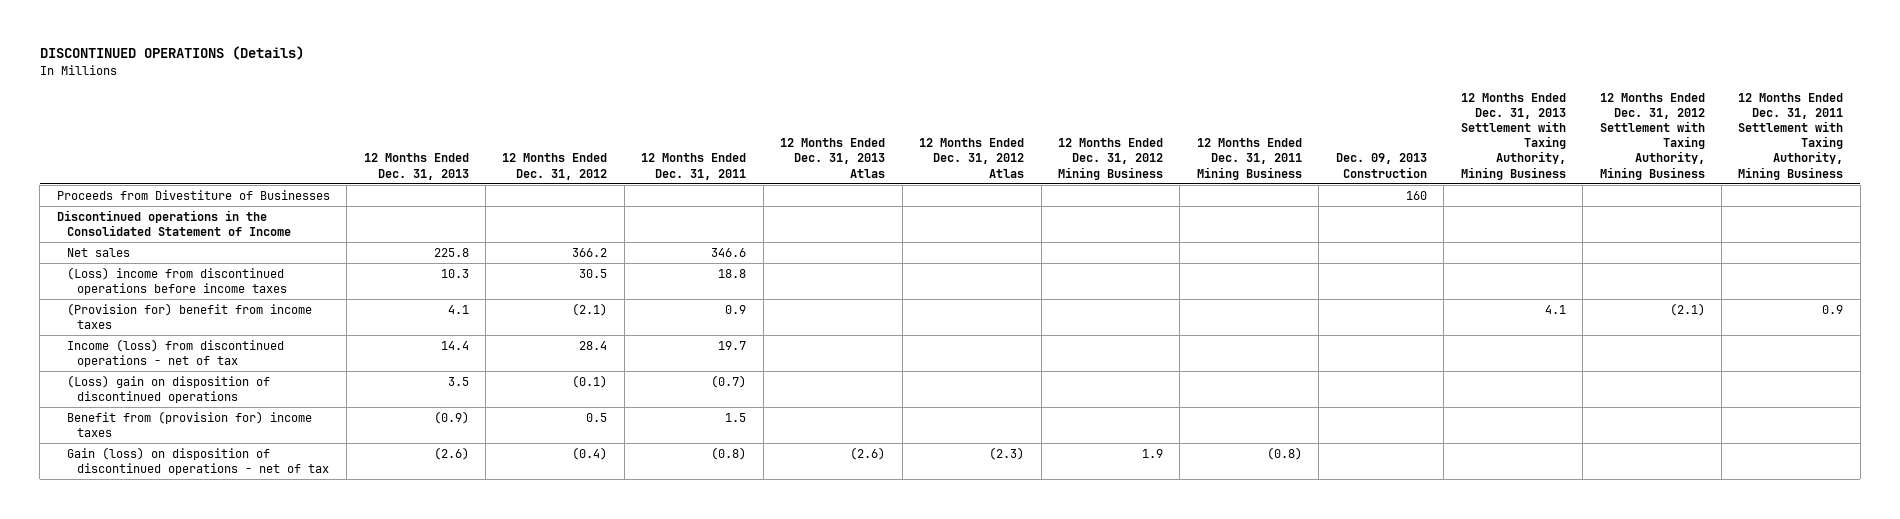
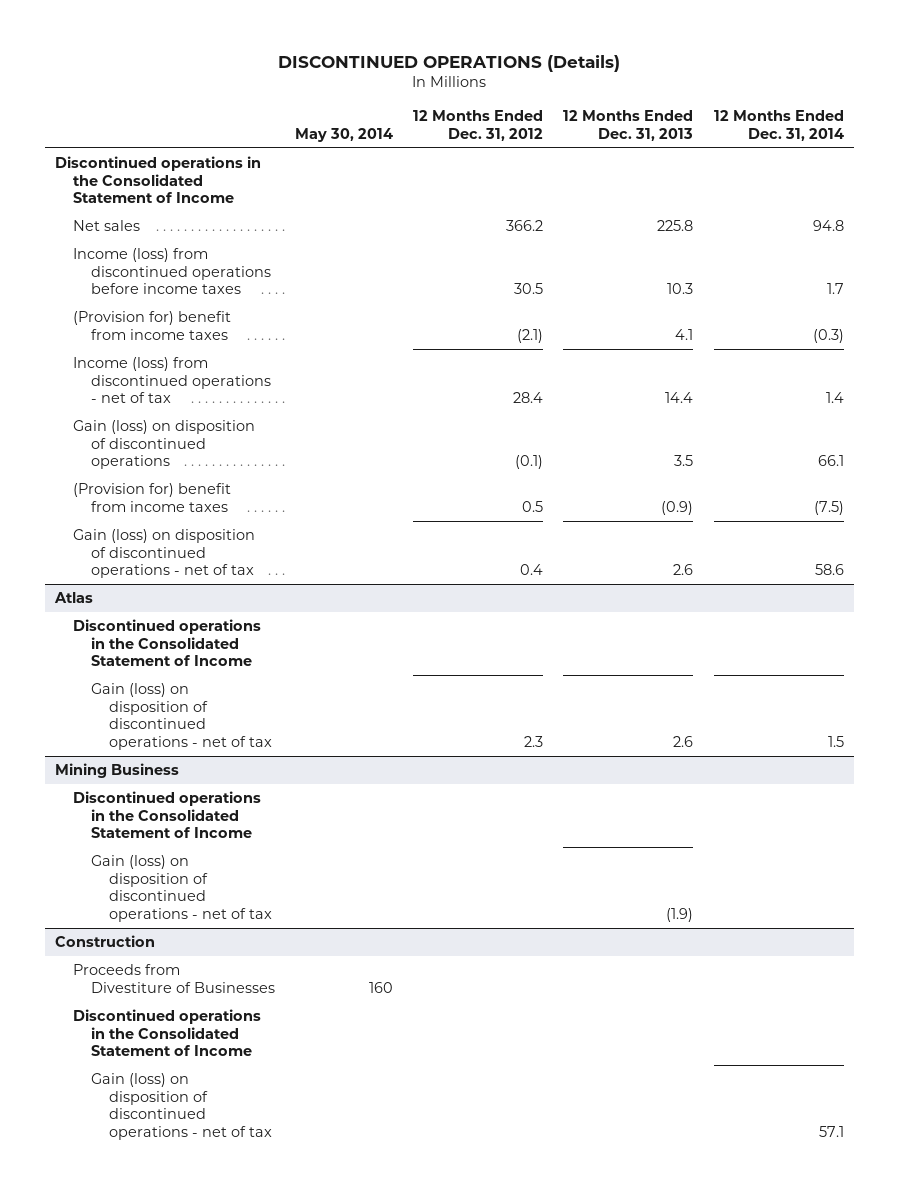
- | 12 Months Ended Dec. 31, 2013 | 12 Months Ended Dec. 31, 2012 | 12 Months Ended Dec. 31, 2011 | 12 Months Ended Dec. 31, 2013 Atlas | 12 Months Ended Dec. 31, 2012 Atlas | 12 Months Ended Dec. 31, 2012 Mining Business | 12 Months Ended Dec. 31, 2011 Mining Business | Dec. 09, 2013 Construction | 12 Months Ended Dec. 31, 2013 Settlement with Taxing Authority, Mining Business | 12 Months Ended Dec. 31, 2012 Settlement with Taxing Authority, Mining Business | 12 Months Ended Dec. 31, 2011 Settlement with Taxing Authority, Mining Business
+ | May 30, 2014 | 12 Months Ended Dec. 31, 2012 | 12 Months Ended Dec. 31, 2013 | 12 Months Ended Dec. 31, 2014
- Proceeds from Divestiture of Businesses | | | | | | | | 160 | | |
- (Loss) income from discontinued operations before income taxes | 10.3 | 30.5 | 18.8 | | | | | | | |
+ Income (loss) from discontinued operations before income taxes | | 30.5 | 10.3 | 1.7
- (Loss) gain on disposition of discontinued operations | 3.5 | (0.1) | (0.7) | | | | | | | |
- Benefit from (provision for) income taxes | (0.9) | 0.5 | 1.5 | | | | | | | |
- Gain (loss) on disposition of discontinued operations - net of tax | (2.6) | (0.4) | (0.8) | (2.6) | (2.3) | 1.9 | (0.8) | | | |
+ Gain (loss) on disposition of discontinued operations | | (0.1) | 3.5 | 66.1
+ (Provision for) benefit from income taxes | | 0.5 | (0.9) | (7.5)
+ Gain (loss) on disposition of discontinued operations - net of tax | | 0.4 | 2.6 | 58.6
+ Atlas
+ Discontinued operations in the Consolidated Statement of Income
+ Gain (loss) on disposition of discontinued operations - net of tax | | 2.3 | 2.6 | 1.5
+ Mining Business
+ Discontinued operations in the Consolidated Statement of Income
+ Gain (loss) on disposition of discontinued operations - net of tax | | | (1.9) |
+ Construction
+ Proceeds from Divestiture of Businesses | 160 | | |
+ Discontinued operations in the Consolidated Statement of Income
+ Gain (loss) on disposition of discontinued operations - net of tax | | | | 57.1

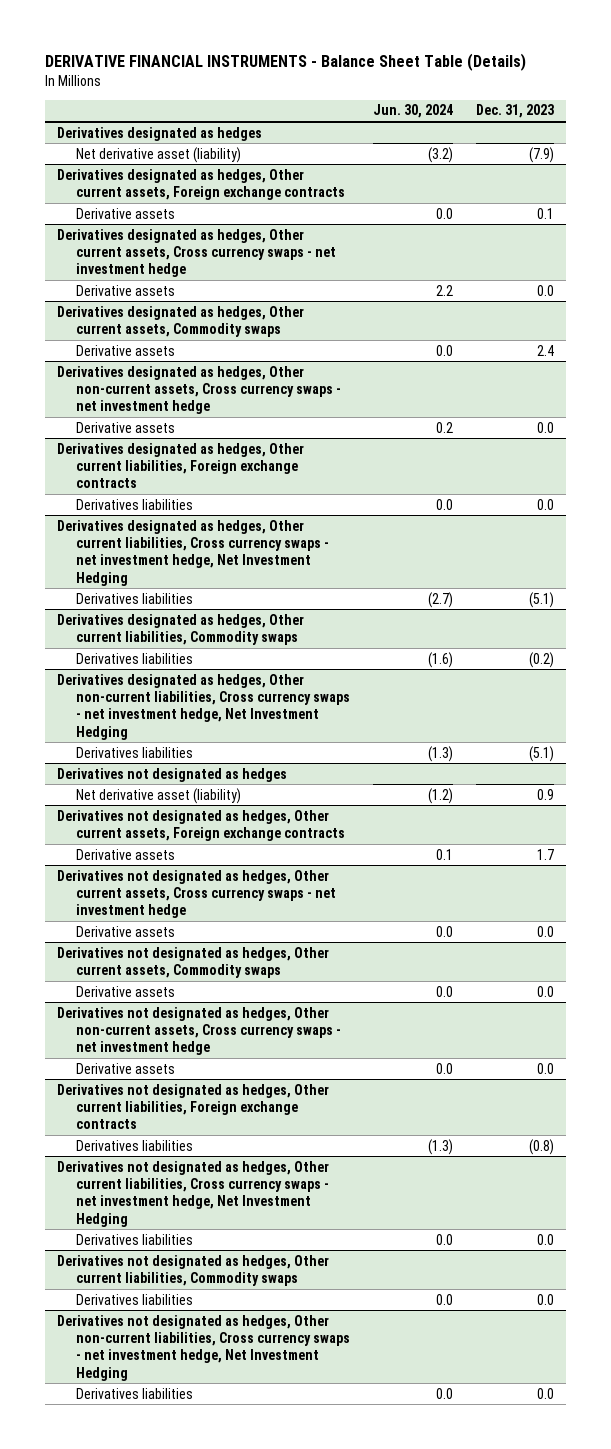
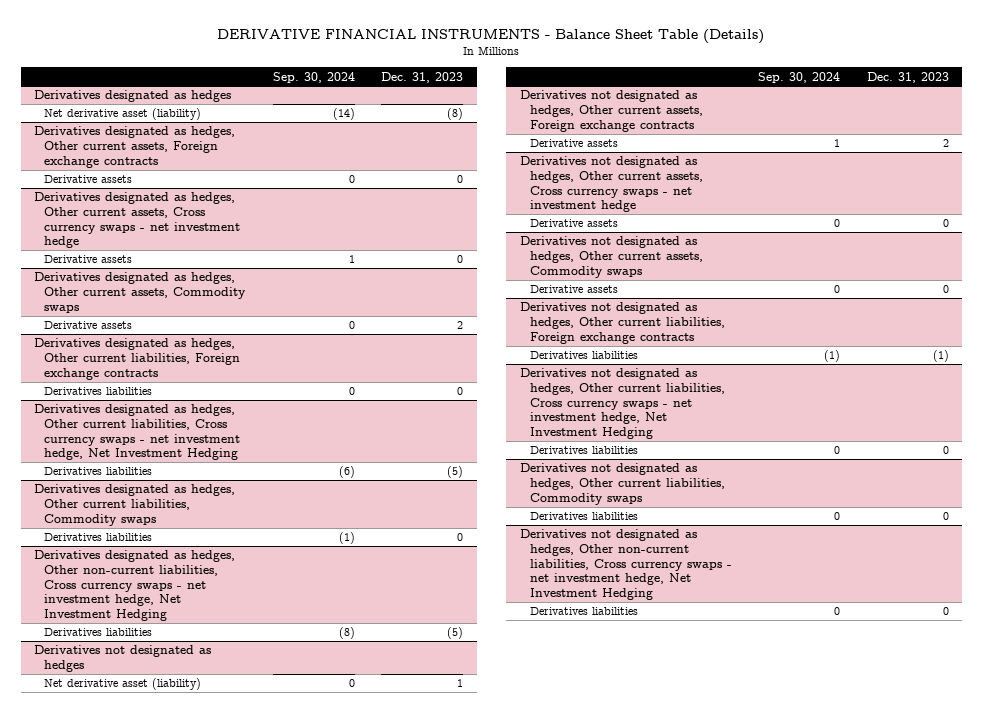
- | Jun. 30, 2024 | Dec. 31, 2023
+ | Sep. 30, 2024 | Dec. 31, 2023
@ Derivatives designated as hedges
- Net derivative asset (liability) | (3.2) | (7.9)
+ Net derivative asset (liability) | (14) | (8)
@ Derivatives designated as hedges, Other current assets, Foreign exchange contracts
- Derivative assets | 0.0 | 0.1
+ Derivative assets | 0 | 0
@ Derivatives designated as hedges, Other current assets, Cross currency swaps - net investment hedge
- Derivative assets | 2.2 | 0.0
+ Derivative assets | 1 | 0
@ Derivatives designated as hedges, Other current assets, Commodity swaps
- Derivative assets | 0.0 | 2.4
- Derivatives designated as hedges, Other non-current assets, Cross currency swaps - net investment hedge
- Derivative assets | 0.2 | 0.0
@ Derivatives designated as hedges, Other current assets, Commodity swaps
+ Derivative assets | 0 | 2
@ Derivatives designated as hedges, Other current liabilities, Foreign exchange contracts
- Derivatives liabilities | 0.0 | 0.0
+ Derivatives liabilities | 0 | 0
@ Derivatives designated as hedges, Other current liabilities, Cross currency swaps - net investment hedge, Net Investment Hedging
- Derivatives liabilities | (2.7) | (5.1)
+ Derivatives liabilities | (6) | (5)
@ Derivatives designated as hedges, Other current liabilities, Commodity swaps
- Derivatives liabilities | (1.6) | (0.2)
+ Derivatives liabilities | (1) | 0
@ Derivatives designated as hedges, Other non-current liabilities, Cross currency swaps - net investment hedge, Net Investment Hedging
- Derivatives liabilities | (1.3) | (5.1)
+ Derivatives liabilities | (8) | (5)
@ Derivatives not designated as hedges
- Net derivative asset (liability) | (1.2) | 0.9
+ Net derivative asset (liability) | 0 | 1
@ Derivatives not designated as hedges, Other current assets, Foreign exchange contracts
- Derivative assets | 0.1 | 1.7
+ Derivative assets | 1 | 2
@ Derivatives not designated as hedges, Other current assets, Cross currency swaps - net investment hedge
- Derivative assets | 0.0 | 0.0
+ Derivative assets | 0 | 0
@ Derivatives not designated as hedges, Other current assets, Commodity swaps
- Derivative assets | 0.0 | 0.0
- Derivatives not designated as hedges, Other non-current assets, Cross currency swaps - net investment hedge
- Derivative assets | 0.0 | 0.0
@ Derivatives not designated as hedges, Other current assets, Commodity swaps
+ Derivative assets | 0 | 0
@ Derivatives not designated as hedges, Other current liabilities, Foreign exchange contracts
- Derivatives liabilities | (1.3) | (0.8)
+ Derivatives liabilities | (1) | (1)
@ Derivatives not designated as hedges, Other current liabilities, Cross currency swaps - net investment hedge, Net Investment Hedging
- Derivatives liabilities | 0.0 | 0.0
+ Derivatives liabilities | 0 | 0
@ Derivatives not designated as hedges, Other current liabilities, Commodity swaps
- Derivatives liabilities | 0.0 | 0.0
+ Derivatives liabilities | 0 | 0
@ Derivatives not designated as hedges, Other non-current liabilities, Cross currency swaps - net investment hedge, Net Investment Hedging
- Derivatives liabilities | 0.0 | 0.0
+ Derivatives liabilities | 0 | 0

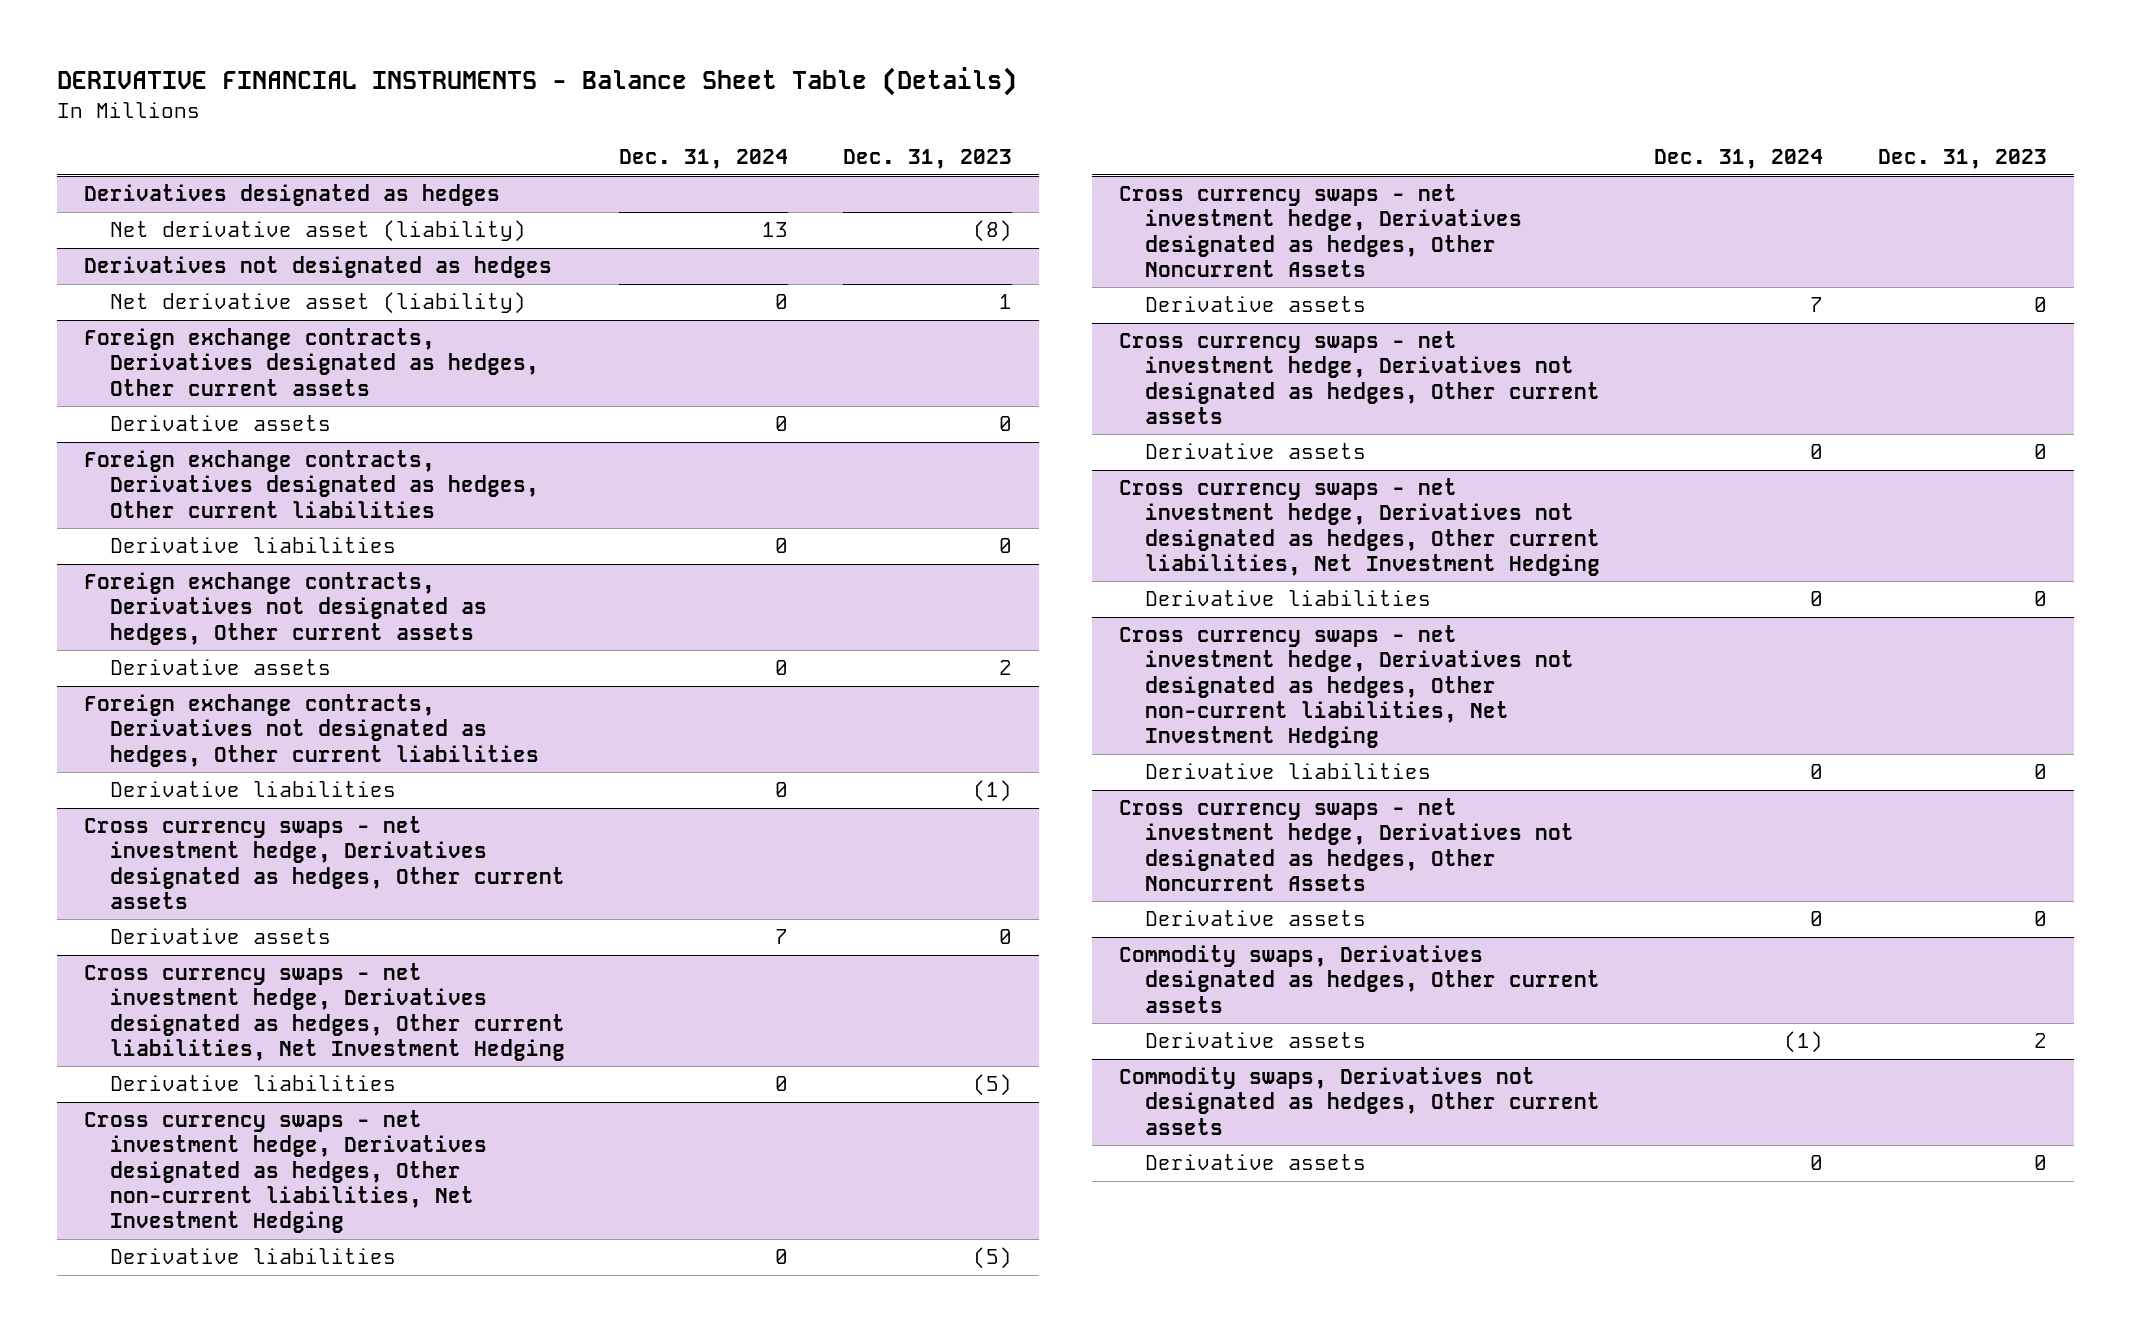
- | Sep. 30, 2024 | Dec. 31, 2023
+ | Dec. 31, 2024 | Dec. 31, 2023
- Derivatives designated as hedges, Other current assets, Foreign exchange contracts
- Derivative assets | 0 | 0
- Derivatives designated as hedges, Other current assets, Cross currency swaps - net investment hedge
- Derivative assets | 1 | 0
- Derivatives designated as hedges, Other current assets, Commodity swaps
- Derivative assets | 0 | 2
- Derivatives designated as hedges, Other current liabilities, Foreign exchange contracts
- Derivatives liabilities | 0 | 0
- Derivatives designated as hedges, Other current liabilities, Cross currency swaps - net investment hedge, Net Investment Hedging
- Derivatives liabilities | (6) | (5)
- Derivatives designated as hedges, Other current liabilities, Commodity swaps
- Derivatives liabilities | (1) | 0
- Derivatives designated as hedges, Other non-current liabilities, Cross currency swaps - net investment hedge, Net Investment Hedging
- Derivatives liabilities | (8) | (5)
- Derivatives not designated as hedges, Other current assets, Foreign exchange contracts
+ Foreign exchange contracts, Derivatives designated as hedges, Other current assets
+ Derivative assets | 0 | 0
+ Foreign exchange contracts, Derivatives designated as hedges, Other current liabilities
+ Derivative liabilities | 0 | 0
+ Foreign exchange contracts, Derivatives not designated as hedges, Other current assets
- Derivatives not designated as hedges, Other current assets, Cross currency swaps - net investment hedge
+ Foreign exchange contracts, Derivatives not designated as hedges, Other current liabilities
+ Derivative liabilities | 0 | (1)
+ Cross currency swaps - net investment hedge, Derivatives designated as hedges, Other current assets
- Derivatives not designated as hedges, Other current assets, Commodity swaps
+ Cross currency swaps - net investment hedge, Derivatives designated as hedges, Other current liabilities, Net Investment Hedging
+ Derivative liabilities | 0 | (5)
+ Cross currency swaps - net investment hedge, Derivatives designated as hedges, Other non-current liabilities, Net Investment Hedging
+ Derivative liabilities | 0 | (5)
+ Cross currency swaps - net investment hedge, Derivatives designated as hedges, Other Noncurrent Assets
- Derivatives not designated as hedges, Other current liabilities, Foreign exchange contracts
- Derivatives liabilities | (1) | (1)
- Derivatives not designated as hedges, Other current liabilities, Cross currency swaps - net investment hedge, Net Investment Hedging
- Derivatives liabilities | 0 | 0
- Derivatives not designated as hedges, Other current liabilities, Commodity swaps
- Derivatives liabilities | 0 | 0
- Derivatives not designated as hedges, Other non-current liabilities, Cross currency swaps - net investment hedge, Net Investment Hedging
- Derivatives liabilities | 0 | 0
+ Cross currency swaps - net investment hedge, Derivatives not designated as hedges, Other current assets
+ Derivative assets | 0 | 0
+ Cross currency swaps - net investment hedge, Derivatives not designated as hedges, Other current liabilities, Net Investment Hedging
+ Derivative liabilities | 0 | 0
+ Cross currency swaps - net investment hedge, Derivatives not designated as hedges, Other non-current liabilities, Net Investment Hedging
+ Derivative liabilities | 0 | 0
+ Cross currency swaps - net investment hedge, Derivatives not designated as hedges, Other Noncurrent Assets
+ Derivative assets | 0 | 0
+ Commodity swaps, Derivatives designated as hedges, Other current assets
+ Derivative assets | (1) | 2
+ Commodity swaps, Derivatives not designated as hedges, Other current assets
+ Derivative assets | 0 | 0

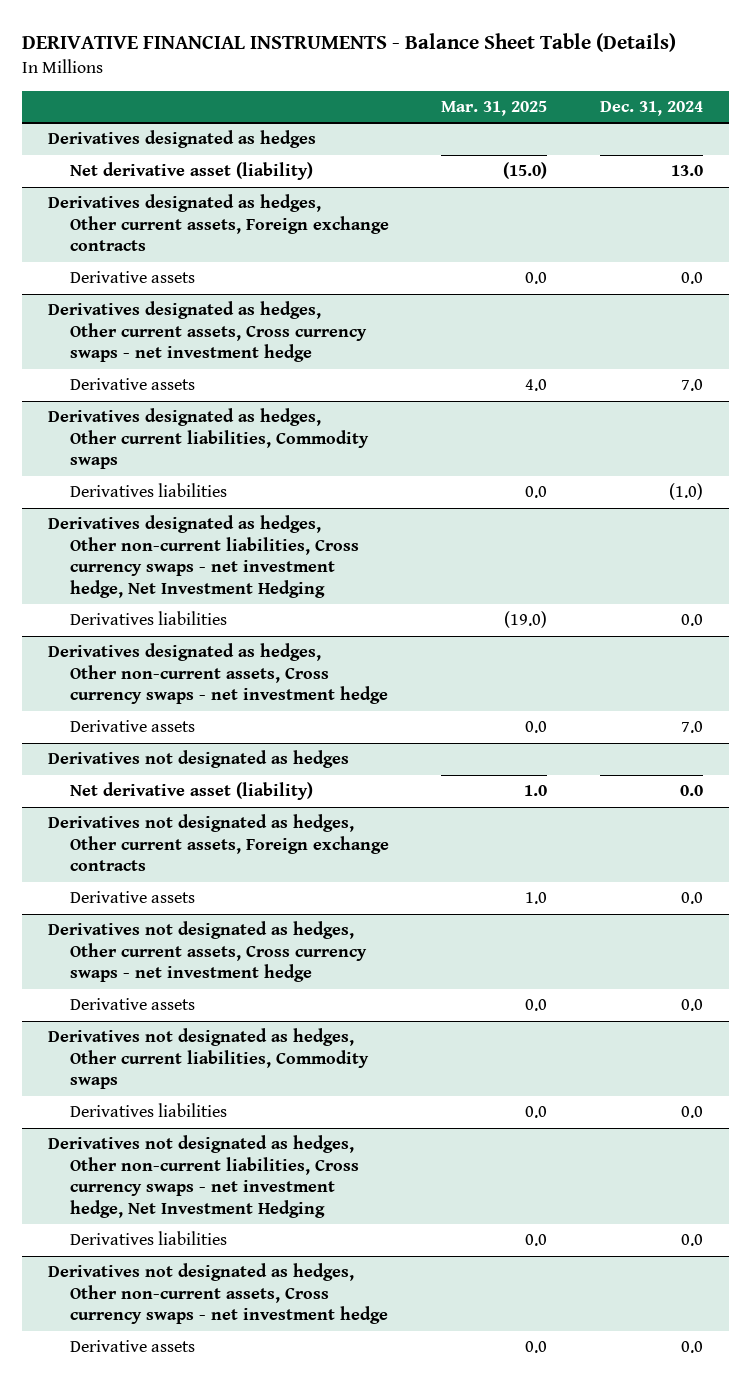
- | Dec. 31, 2024 | Dec. 31, 2023
+ | Mar. 31, 2025 | Dec. 31, 2024
@ Derivatives designated as hedges
- Net derivative asset (liability) | 13 | (8)
+ Net derivative asset (liability) | (15.0) | 13.0
+ Derivatives designated as hedges, Other current assets, Foreign exchange contracts
+ Derivative assets | 0.0 | 0.0
+ Derivatives designated as hedges, Other current assets, Cross currency swaps - net investment hedge
+ Derivative assets | 4.0 | 7.0
+ Derivatives designated as hedges, Other current liabilities, Commodity swaps
+ Derivatives liabilities | 0.0 | (1.0)
+ Derivatives designated as hedges, Other non-current liabilities, Cross currency swaps - net investment hedge, Net Investment Hedging
+ Derivatives liabilities | (19.0) | 0.0
+ Derivatives designated as hedges, Other non-current assets, Cross currency swaps - net investment hedge
+ Derivative assets | 0.0 | 7.0
@ Derivatives not designated as hedges
- Net derivative asset (liability) | 0 | 1
- Foreign exchange contracts, Derivatives designated as hedges, Other current assets
- Derivative assets | 0 | 0
- Foreign exchange contracts, Derivatives designated as hedges, Other current liabilities
- Derivative liabilities | 0 | 0
- Foreign exchange contracts, Derivatives not designated as hedges, Other current assets
- Derivative assets | 0 | 2
- Foreign exchange contracts, Derivatives not designated as hedges, Other current liabilities
- Derivative liabilities | 0 | (1)
- Cross currency swaps - net investment hedge, Derivatives designated as hedges, Other current assets
- Derivative assets | 7 | 0
- Cross currency swaps - net investment hedge, Derivatives designated as hedges, Other current liabilities, Net Investment Hedging
- Derivative liabilities | 0 | (5)
- Cross currency swaps - net investment hedge, Derivatives designated as hedges, Other non-current liabilities, Net Investment Hedging
- Derivative liabilities | 0 | (5)
- Cross currency swaps - net investment hedge, Derivatives designated as hedges, Other Noncurrent Assets
- Derivative assets | 7 | 0
- Cross currency swaps - net investment hedge, Derivatives not designated as hedges, Other current assets
- Derivative assets | 0 | 0
- Cross currency swaps - net investment hedge, Derivatives not designated as hedges, Other current liabilities, Net Investment Hedging
- Derivative liabilities | 0 | 0
- Cross currency swaps - net investment hedge, Derivatives not designated as hedges, Other non-current liabilities, Net Investment Hedging
- Derivative liabilities | 0 | 0
- Cross currency swaps - net investment hedge, Derivatives not designated as hedges, Other Noncurrent Assets
- Derivative assets | 0 | 0
- Commodity swaps, Derivatives designated as hedges, Other current assets
- Derivative assets | (1) | 2
- Commodity swaps, Derivatives not designated as hedges, Other current assets
- Derivative assets | 0 | 0
@ Derivatives not designated as hedges
+ Net derivative asset (liability) | 1.0 | 0.0
+ Derivatives not designated as hedges, Other current assets, Foreign exchange contracts
+ Derivative assets | 1.0 | 0.0
+ Derivatives not designated as hedges, Other current assets, Cross currency swaps - net investment hedge
+ Derivative assets | 0.0 | 0.0
+ Derivatives not designated as hedges, Other current liabilities, Commodity swaps
+ Derivatives liabilities | 0.0 | 0.0
+ Derivatives not designated as hedges, Other non-current liabilities, Cross currency swaps - net investment hedge, Net Investment Hedging
+ Derivatives liabilities | 0.0 | 0.0
+ Derivatives not designated as hedges, Other non-current assets, Cross currency swaps - net investment hedge
+ Derivative assets | 0.0 | 0.0

